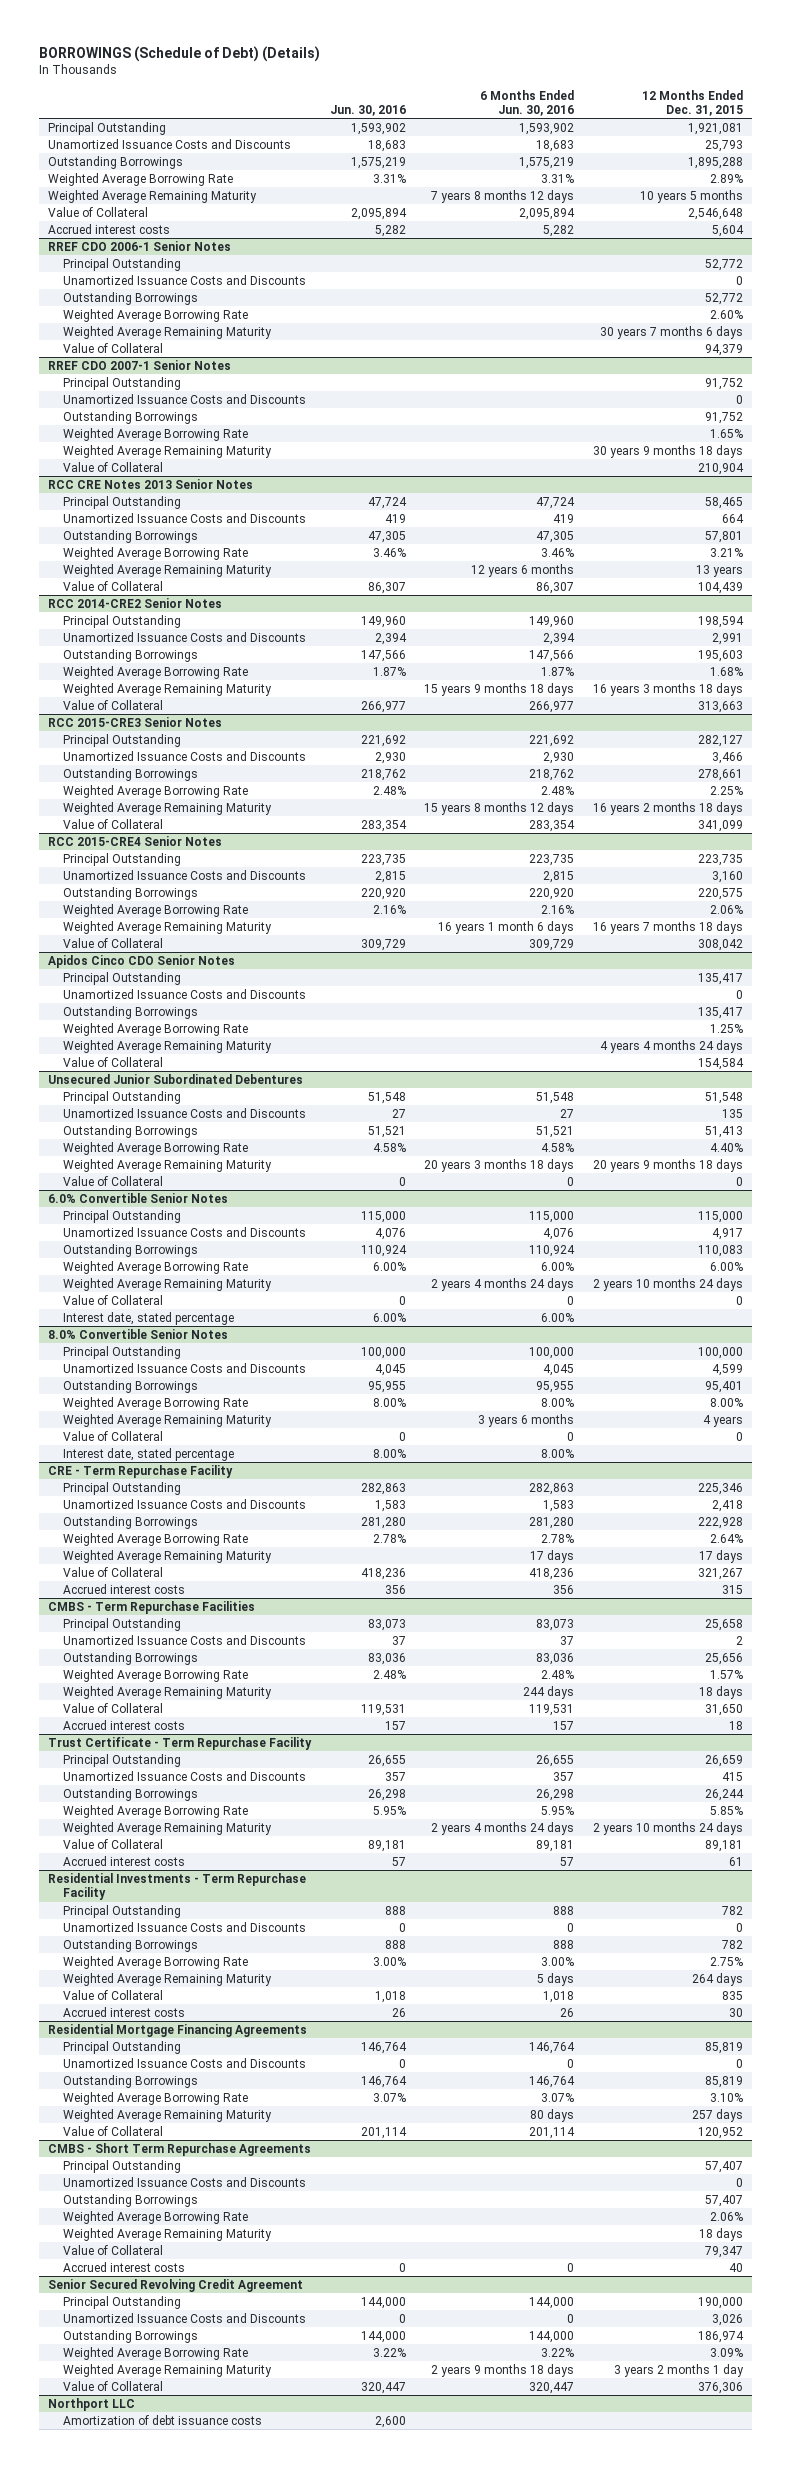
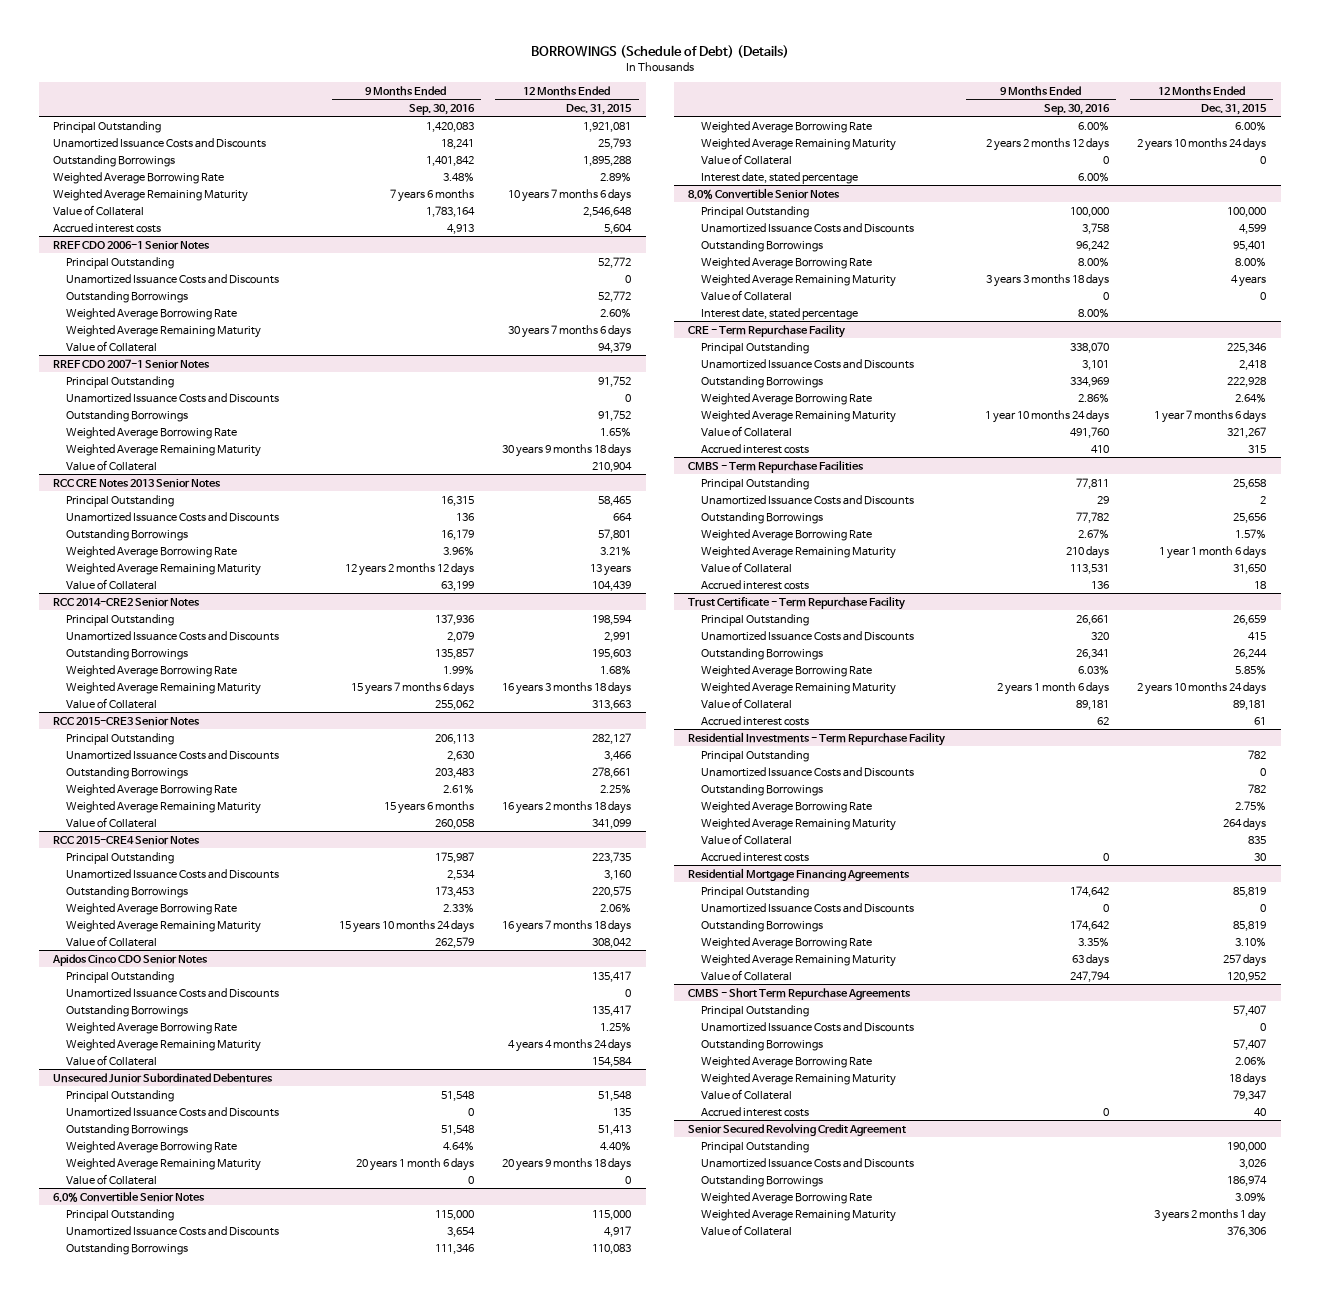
- | Jun. 30, 2016 | 6 Months Ended Jun. 30, 2016 | 12 Months Ended Dec. 31, 2015
+ | 9 Months Ended Sep. 30, 2016 | 12 Months Ended Dec. 31, 2015
- Weighted Average Remaining Maturity | | 7 years 8 months 12 days | 10 years 5 months
+ Weighted Average Remaining Maturity | 7 years 6 months | 10 years 7 months 6 days
@ CRE - Term Repurchase Facility
- Weighted Average Remaining Maturity | | 17 days | 17 days
+ Weighted Average Remaining Maturity | 1 year 10 months 24 days | 1 year 7 months 6 days
@ CMBS - Term Repurchase Facilities
- Weighted Average Remaining Maturity | | 244 days | 18 days
+ Weighted Average Remaining Maturity | 210 days | 1 year 1 month 6 days
- Northport LLC
- Amortization of debt issuance costs | 2,600 | |

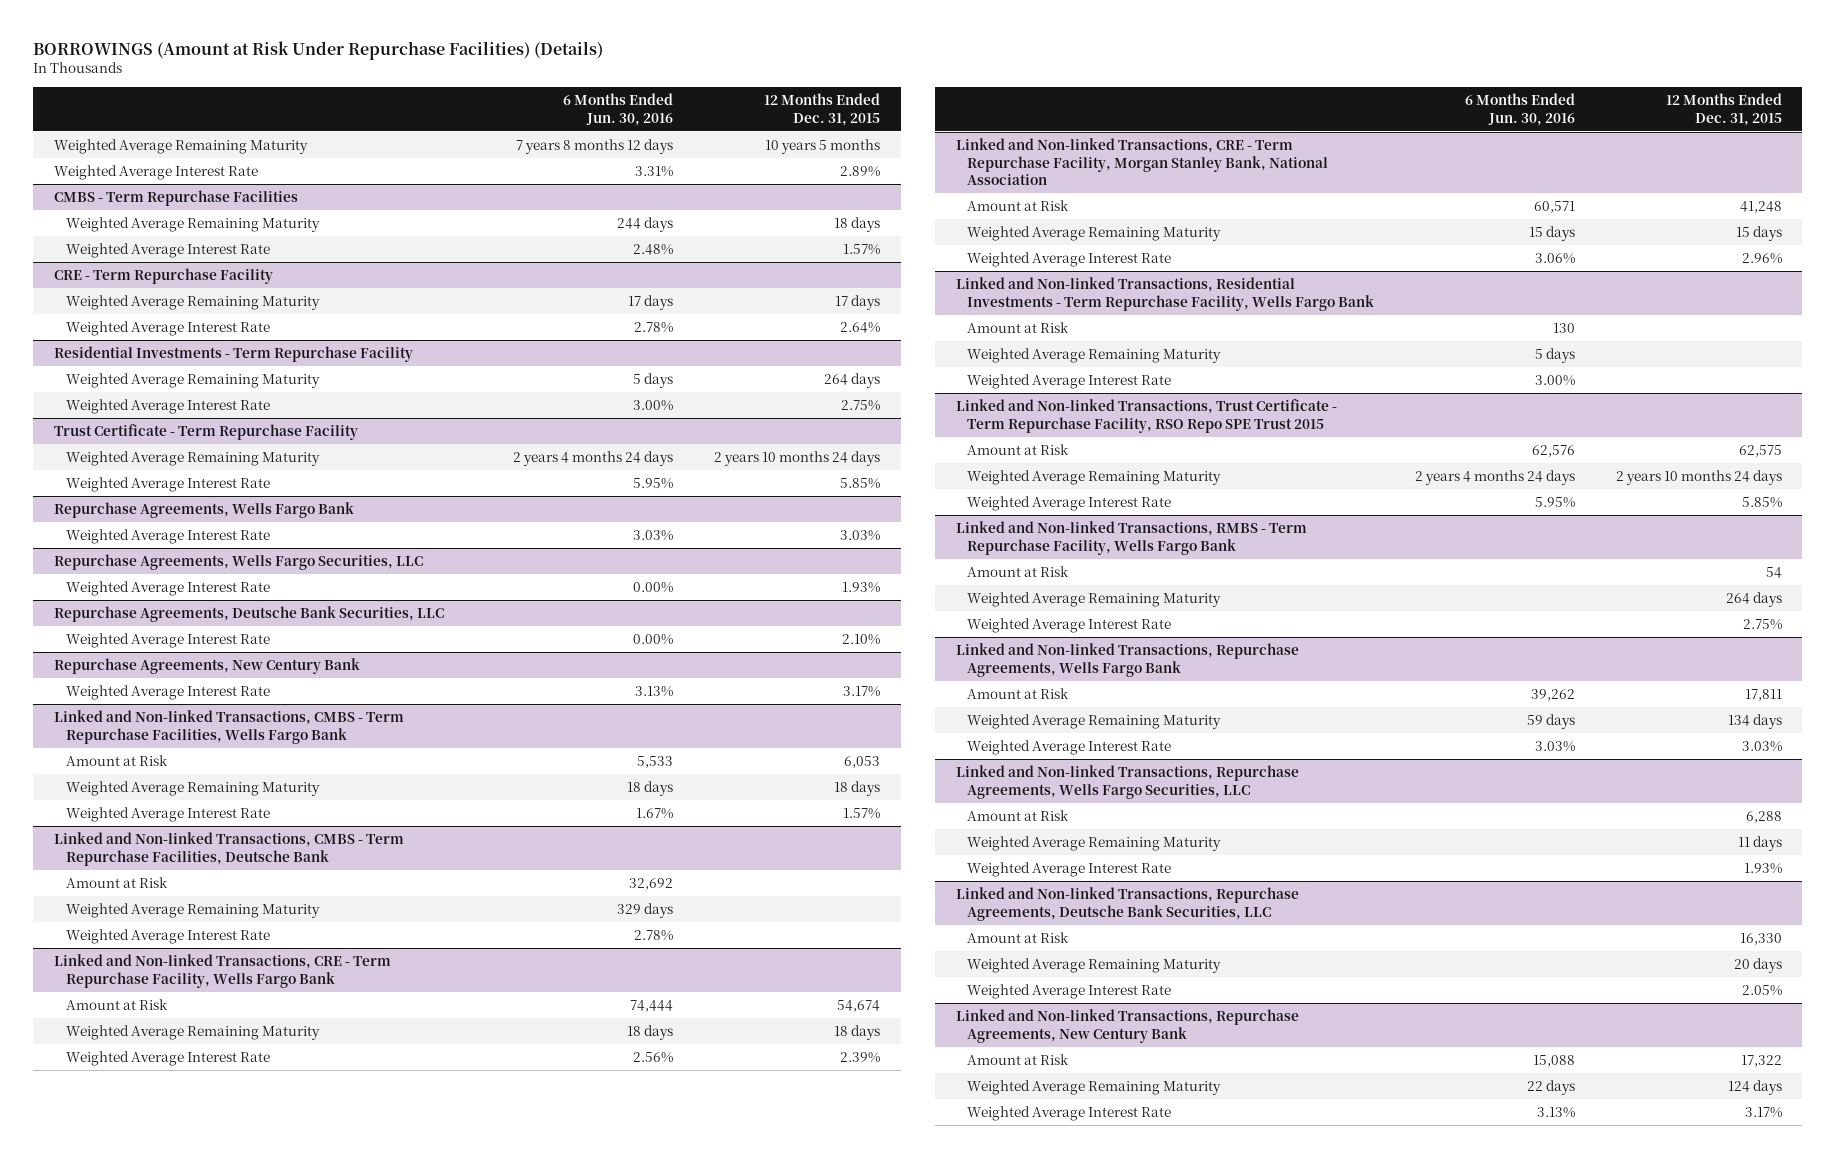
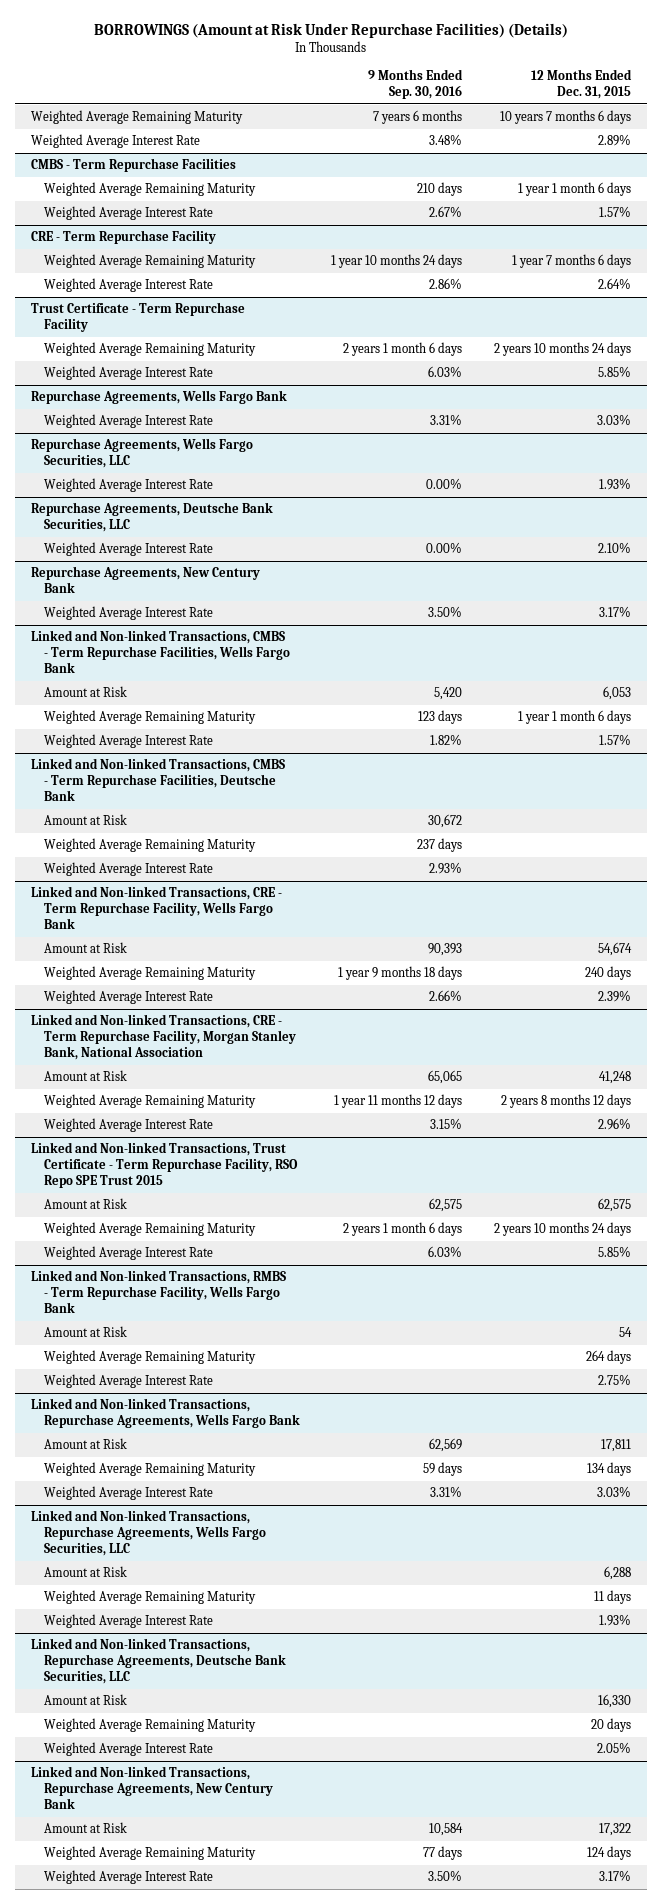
- | 6 Months Ended Jun. 30, 2016 | 12 Months Ended Dec. 31, 2015
+ | 9 Months Ended Sep. 30, 2016 | 12 Months Ended Dec. 31, 2015
- Weighted Average Remaining Maturity | 7 years 8 months 12 days | 10 years 5 months
+ Weighted Average Remaining Maturity | 7 years 6 months | 10 years 7 months 6 days
@ CMBS - Term Repurchase Facilities
- Weighted Average Remaining Maturity | 244 days | 18 days
+ Weighted Average Remaining Maturity | 210 days | 1 year 1 month 6 days
@ CRE - Term Repurchase Facility
- Weighted Average Remaining Maturity | 17 days | 17 days
+ Weighted Average Remaining Maturity | 1 year 10 months 24 days | 1 year 7 months 6 days
- Residential Investments - Term Repurchase Facility
- Weighted Average Remaining Maturity | 5 days | 264 days
- Weighted Average Interest Rate | 3.00% | 2.75%
@ Linked and Non-linked Transactions, CMBS - Term Repurchase Facilities, Wells Fargo Bank
- Weighted Average Remaining Maturity | 18 days | 18 days
+ Weighted Average Remaining Maturity | 123 days | 1 year 1 month 6 days
@ Linked and Non-linked Transactions, CRE - Term Repurchase Facility, Wells Fargo Bank
- Weighted Average Remaining Maturity | 18 days | 18 days
+ Weighted Average Remaining Maturity | 1 year 9 months 18 days | 240 days
@ Linked and Non-linked Transactions, CRE - Term Repurchase Facility, Morgan Stanley Bank, National Association
- Weighted Average Remaining Maturity | 15 days | 15 days
+ Weighted Average Remaining Maturity | 1 year 11 months 12 days | 2 years 8 months 12 days
- Linked and Non-linked Transactions, Residential Investments - Term Repurchase Facility, Wells Fargo Bank
- Amount at Risk | 130 |
- Weighted Average Remaining Maturity | 5 days |
- Weighted Average Interest Rate | 3.00% |

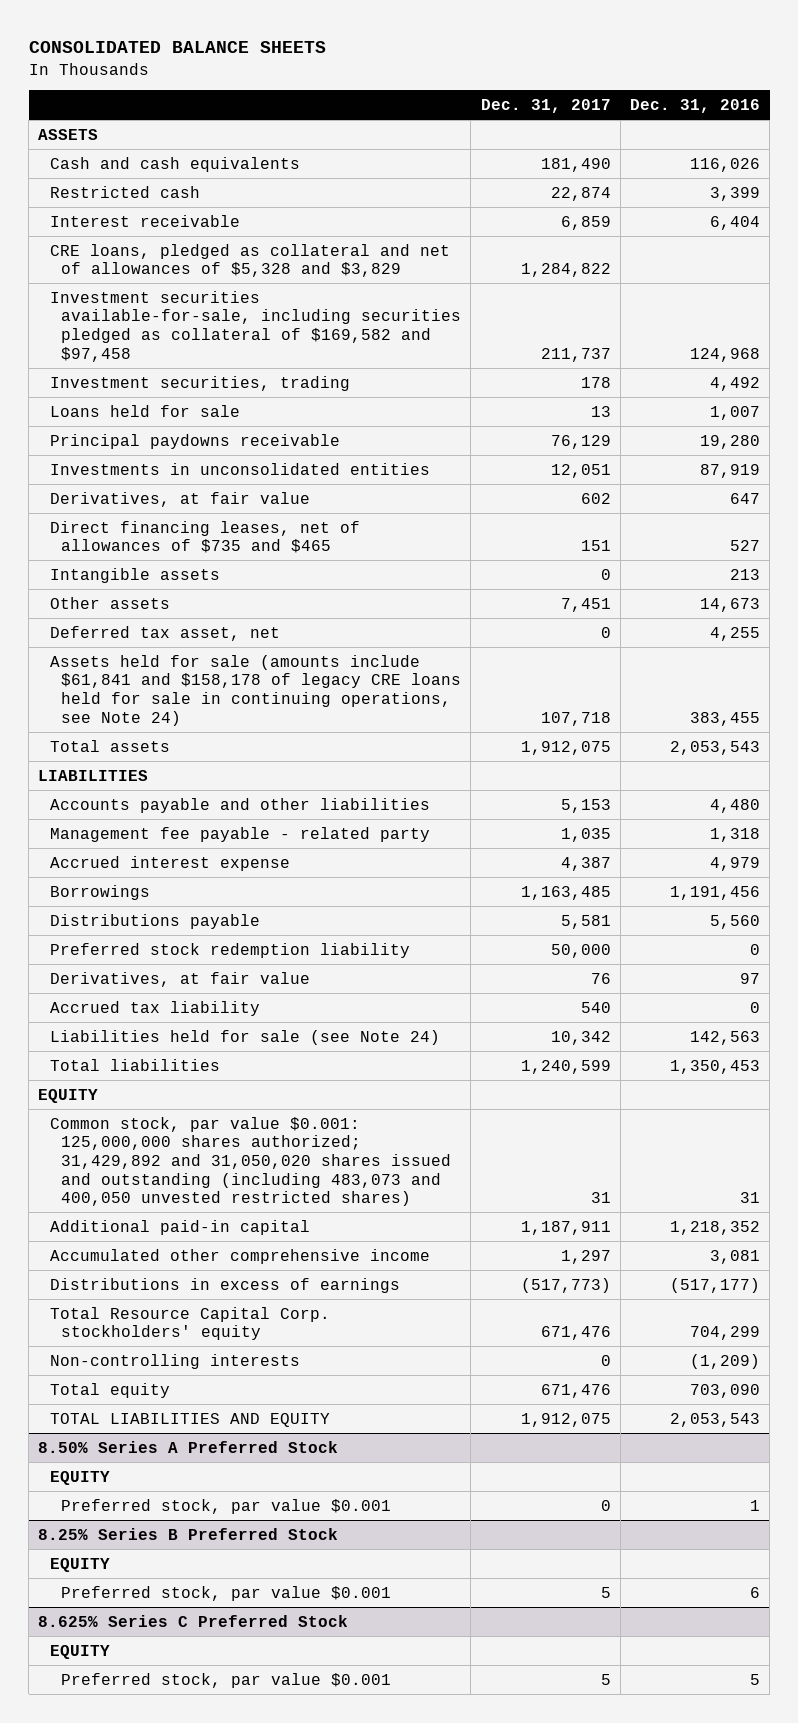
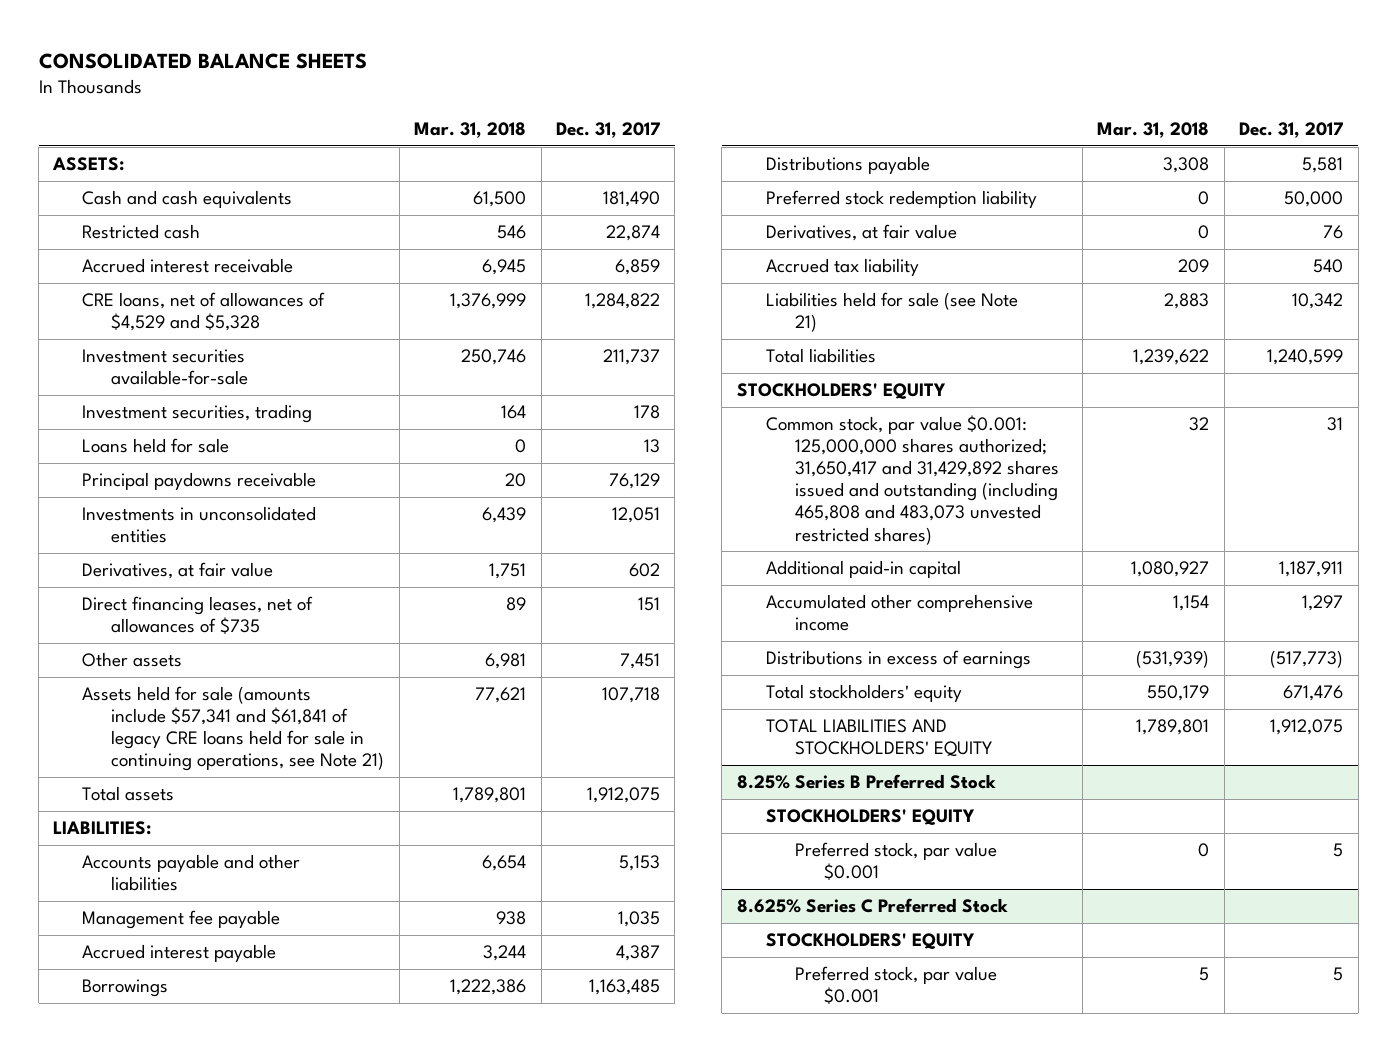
- | Dec. 31, 2017 | Dec. 31, 2016
+ | Mar. 31, 2018 | Dec. 31, 2017
- ASSETS
+ ASSETS:
- Interest receivable | 6,859 | 6,404
- CRE loans, pledged as collateral and net of allowances of $5,328 and $3,829 | 1,284,822 |
- Investment securities available-for-sale, including securities pledged as collateral of $169,582 and $97,458 | 211,737 | 124,968
+ Accrued interest receivable | 6,945 | 6,859
+ CRE loans, net of allowances of $4,529 and $5,328 | 1,376,999 | 1,284,822
+ Investment securities available-for-sale | 250,746 | 211,737
- Direct financing leases, net of allowances of $735 and $465 | 151 | 527
- Intangible assets | 0 | 213
+ Direct financing leases, net of allowances of $735 | 89 | 151
- Deferred tax asset, net | 0 | 4,255
- Assets held for sale (amounts include $61,841 and $158,178 of legacy CRE loans held for sale in continuing operations, see Note 24) | 107,718 | 383,455
+ Assets held for sale (amounts include $57,341 and $61,841 of legacy CRE loans held for sale in continuing operations, see Note 21) | 77,621 | 107,718
- LIABILITIES
+ LIABILITIES:
- Management fee payable - related party | 1,035 | 1,318
- Accrued interest expense | 4,387 | 4,979
+ Management fee payable | 938 | 1,035
+ Accrued interest payable | 3,244 | 4,387
- Liabilities held for sale (see Note 24) | 10,342 | 142,563
+ Liabilities held for sale (see Note 21) | 2,883 | 10,342
- EQUITY
- Common stock, par value $0.001: 125,000,000 shares authorized; 31,429,892 and 31,050,020 shares issued and outstanding (including 483,073 and 400,050 unvested restricted shares) | 31 | 31
+ STOCKHOLDERS' EQUITY
+ Common stock, par value $0.001: 125,000,000 shares authorized; 31,650,417 and 31,429,892 shares issued and outstanding (including 465,808 and 483,073 unvested restricted shares) | 32 | 31
- Total Resource Capital Corp. stockholders' equity | 671,476 | 704,299
- Non-controlling interests | 0 | (1,209)
- Total equity | 671,476 | 703,090
- TOTAL LIABILITIES AND EQUITY | 1,912,075 | 2,053,543
- 8.50% Series A Preferred Stock
- EQUITY
- Preferred stock, par value $0.001 | 0 | 1
+ Total stockholders' equity | 550,179 | 671,476
+ TOTAL LIABILITIES AND STOCKHOLDERS' EQUITY | 1,789,801 | 1,912,075
@ 8.25% Series B Preferred Stock
- EQUITY
+ STOCKHOLDERS' EQUITY
@ 8.625% Series C Preferred Stock
- EQUITY
+ STOCKHOLDERS' EQUITY

